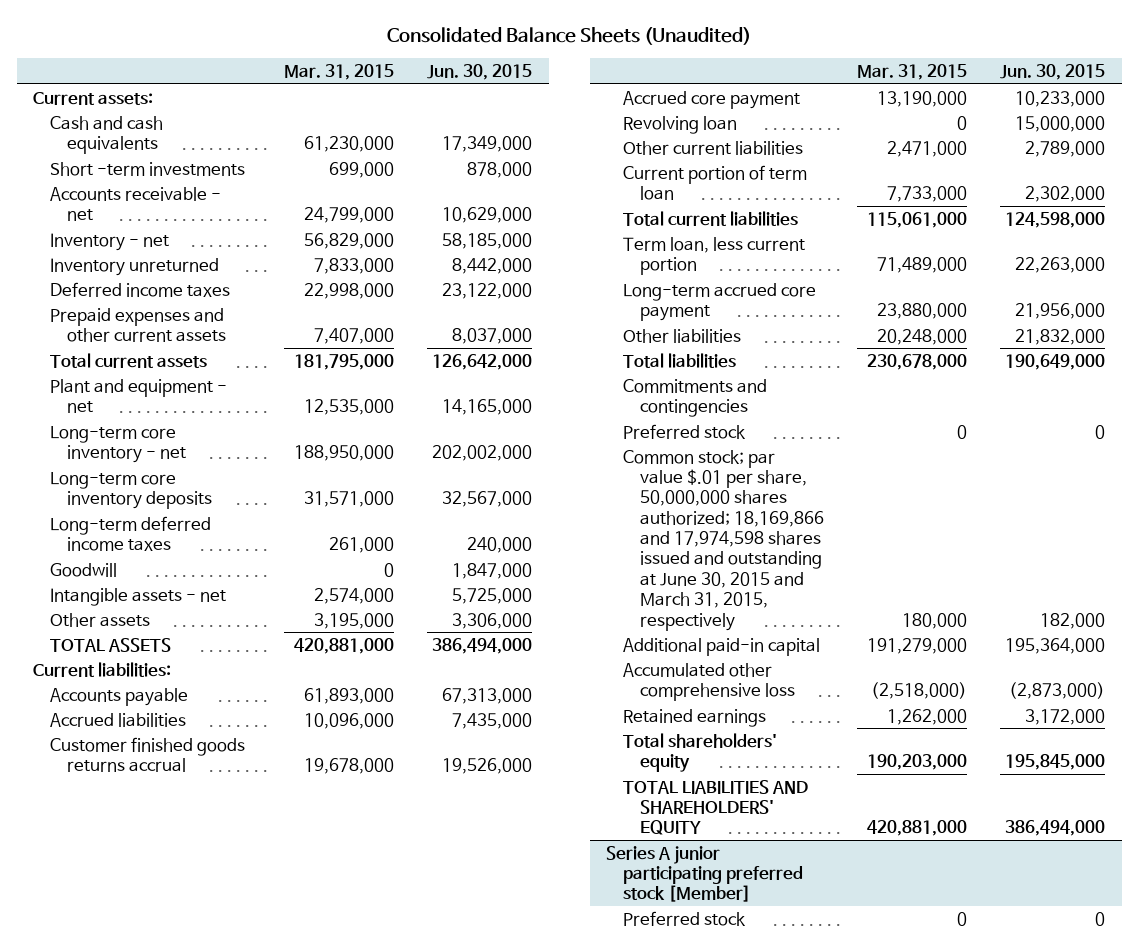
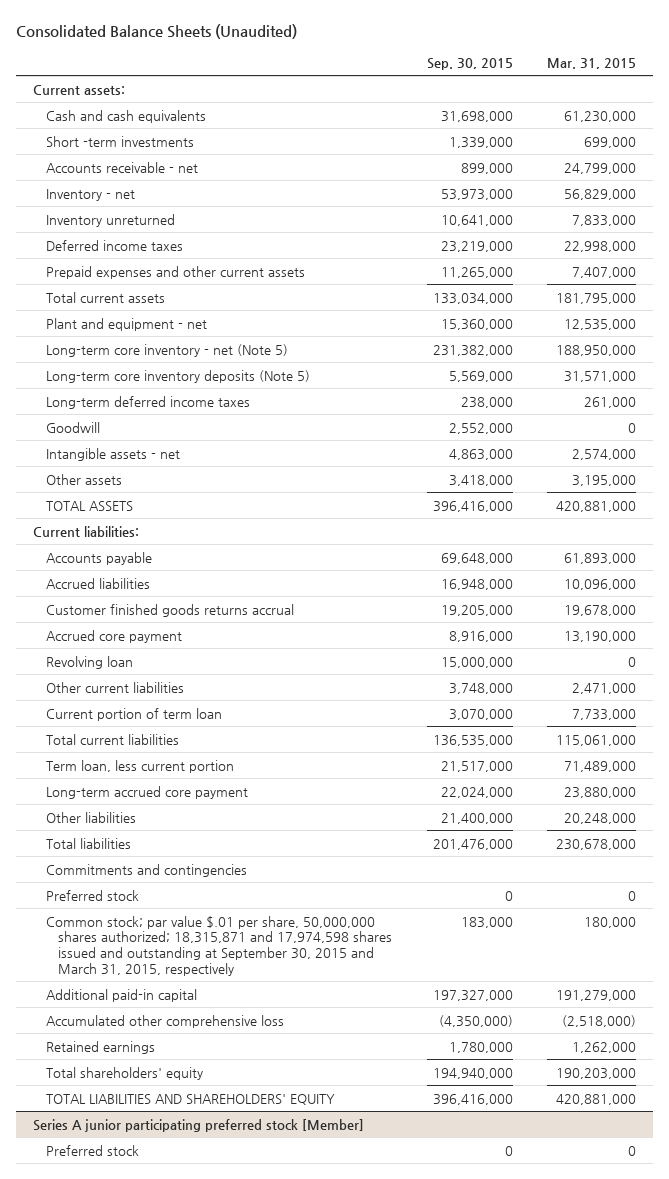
- | Mar. 31, 2015 | Jun. 30, 2015
+ | Sep. 30, 2015 | Mar. 31, 2015
- Long-term core inventory - net | 188,950,000 | 202,002,000
- Long-term core inventory deposits | 31,571,000 | 32,567,000
+ Long-term core inventory - net (Note 5) | 231,382,000 | 188,950,000
+ Long-term core inventory deposits (Note 5) | 5,569,000 | 31,571,000
- Common stock; par value $.01 per share, 50,000,000 shares authorized; 18,169,866 and 17,974,598 shares issued and outstanding at June 30, 2015 and March 31, 2015, respectively | 180,000 | 182,000
+ Common stock; par value $.01 per share, 50,000,000 shares authorized; 18,315,871 and 17,974,598 shares issued and outstanding at September 30, 2015 and March 31, 2015, respectively | 183,000 | 180,000

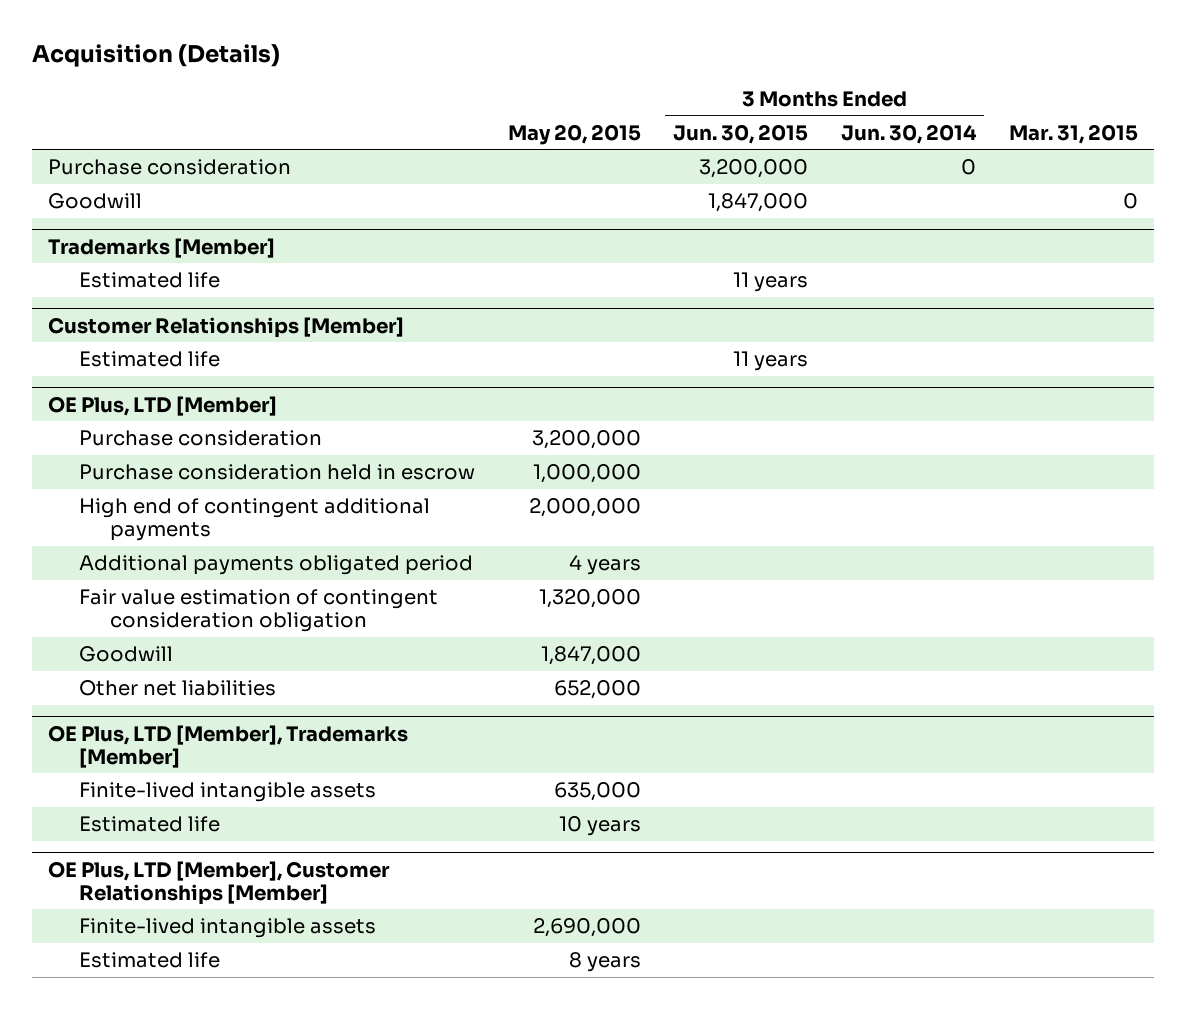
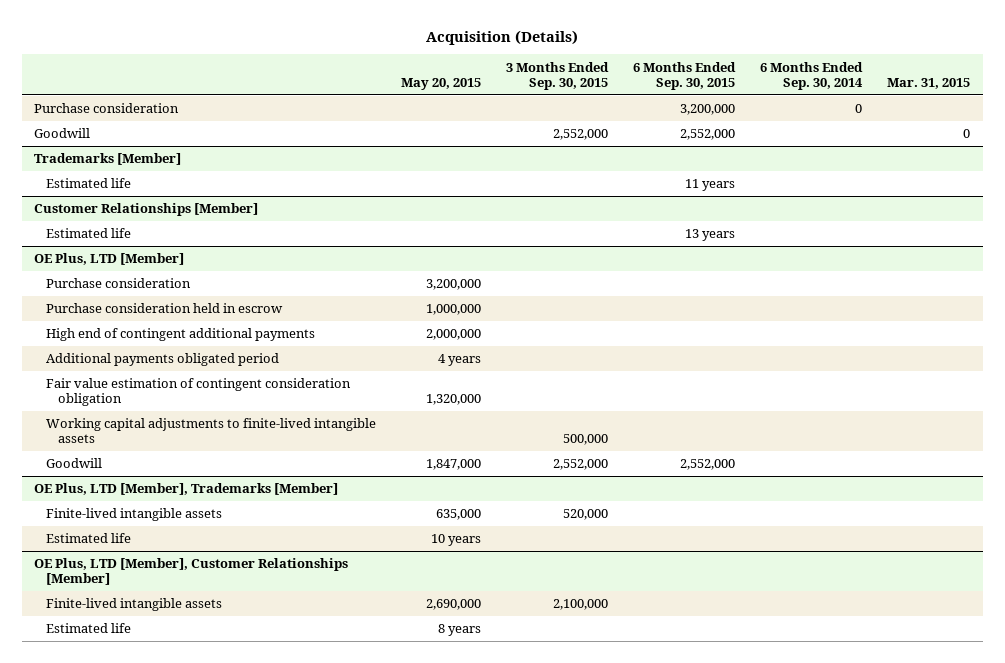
- | May 20, 2015 | 3 Months Ended Jun. 30, 2015 | 3 Months Ended Jun. 30, 2014 | Mar. 31, 2015
+ | May 20, 2015 | 3 Months Ended Sep. 30, 2015 | 6 Months Ended Sep. 30, 2015 | 6 Months Ended Sep. 30, 2014 | Mar. 31, 2015
@ OE Plus, LTD [Member]
+ Working capital adjustments to finite-lived intangible assets | | 500,000 | | |
- Other net liabilities | 652,000 | | |

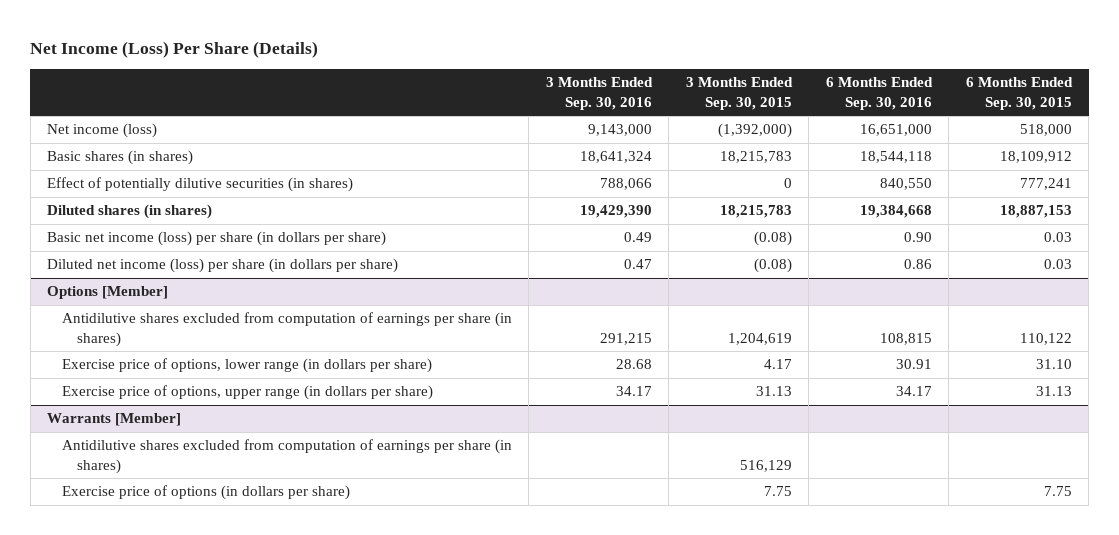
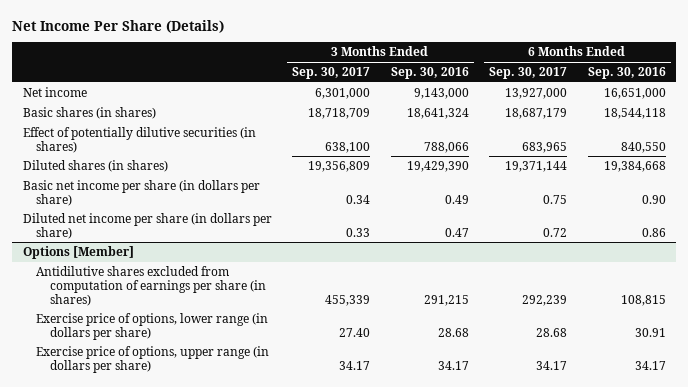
- Net Income (Loss) Per Share (Details)
+ Net Income Per Share (Details)
- | 3 Months Ended Sep. 30, 2016 | 3 Months Ended Sep. 30, 2015 | 6 Months Ended Sep. 30, 2016 | 6 Months Ended Sep. 30, 2015
+ | 3 Months Ended Sep. 30, 2017 | 3 Months Ended Sep. 30, 2016 | 6 Months Ended Sep. 30, 2017 | 6 Months Ended Sep. 30, 2016
- Net income (loss) | 9,143,000 | (1,392,000) | 16,651,000 | 518,000
+ Net income | 6,301,000 | 9,143,000 | 13,927,000 | 16,651,000
- Basic net income (loss) per share (in dollars per share) | 0.49 | (0.08) | 0.90 | 0.03
- Diluted net income (loss) per share (in dollars per share) | 0.47 | (0.08) | 0.86 | 0.03
+ Basic net income per share (in dollars per share) | 0.34 | 0.49 | 0.75 | 0.90
+ Diluted net income per share (in dollars per share) | 0.33 | 0.47 | 0.72 | 0.86
- Warrants [Member]
- Antidilutive shares excluded from computation of earnings per share (in shares) | | 516,129 | |
- Exercise price of options (in dollars per share) | | 7.75 | | 7.75

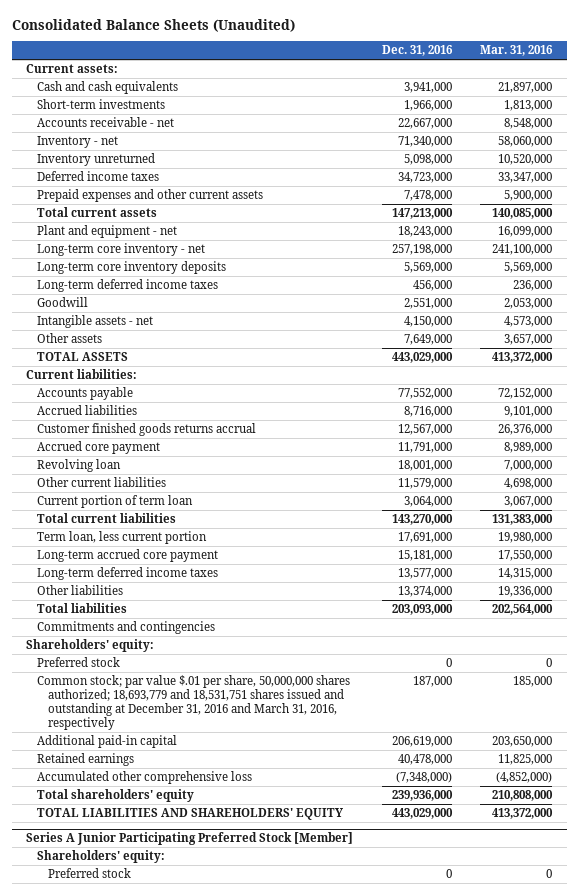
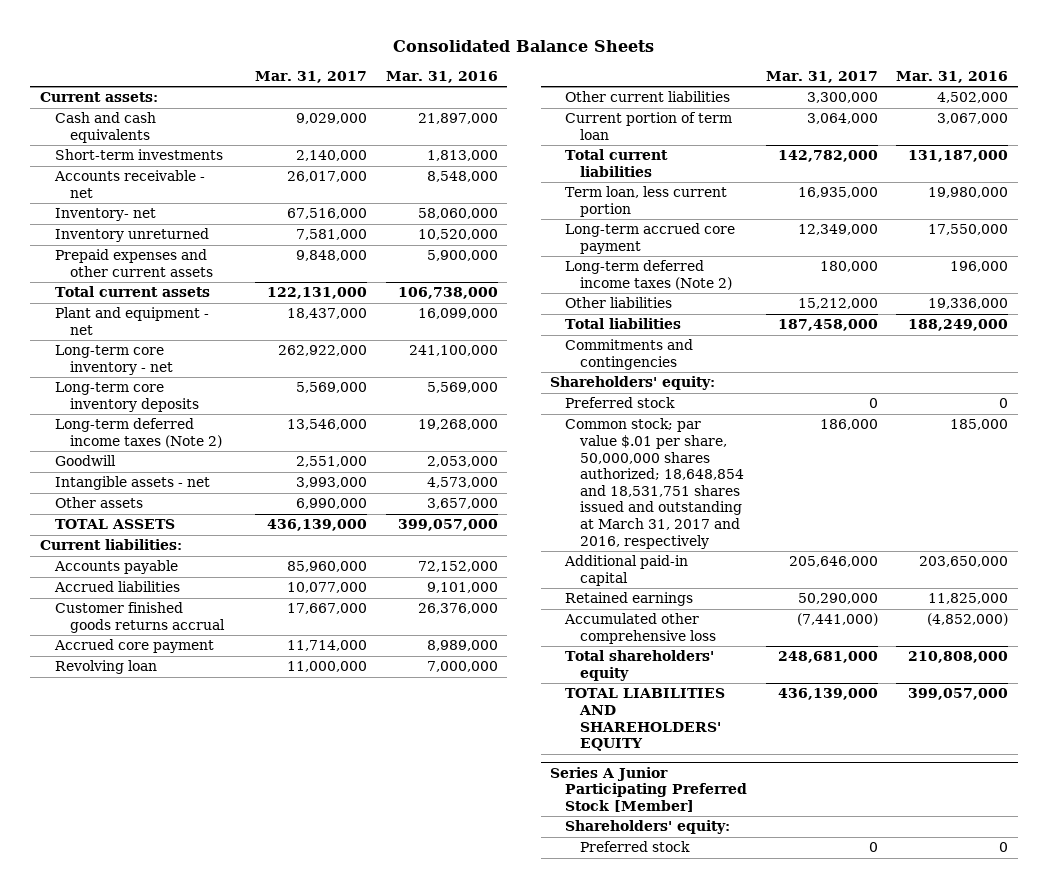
- Consolidated Balance Sheets (Unaudited)
+ Consolidated Balance Sheets
- | Dec. 31, 2016 | Mar. 31, 2016
+ | Mar. 31, 2017 | Mar. 31, 2016
- Inventory - net | 71,340,000 | 58,060,000
+ Inventory- net | 67,516,000 | 58,060,000
- Deferred income taxes | 34,723,000 | 33,347,000
- Total current assets | 147,213,000 | 140,085,000
+ Total current assets | 122,131,000 | 106,738,000
- Long-term deferred income taxes | 456,000 | 236,000
+ Long-term deferred income taxes (Note 2) | 13,546,000 | 19,268,000
- TOTAL ASSETS | 443,029,000 | 413,372,000
+ TOTAL ASSETS | 436,139,000 | 399,057,000
- Other current liabilities | 11,579,000 | 4,698,000
+ Other current liabilities | 3,300,000 | 4,502,000
- Total current liabilities | 143,270,000 | 131,383,000
+ Total current liabilities | 142,782,000 | 131,187,000
- Long-term deferred income taxes | 13,577,000 | 14,315,000
+ Long-term deferred income taxes (Note 2) | 180,000 | 196,000
- Total liabilities | 203,093,000 | 202,564,000
+ Total liabilities | 187,458,000 | 188,249,000
- Common stock; par value $.01 per share, 50,000,000 shares authorized; 18,693,779 and 18,531,751 shares issued and outstanding at December 31, 2016 and March 31, 2016, respectively | 187,000 | 185,000
+ Common stock; par value $.01 per share, 50,000,000 shares authorized; 18,648,854 and 18,531,751 shares issued and outstanding at March 31, 2017 and 2016, respectively | 186,000 | 185,000
- TOTAL LIABILITIES AND SHAREHOLDERS' EQUITY | 443,029,000 | 413,372,000
+ TOTAL LIABILITIES AND SHAREHOLDERS' EQUITY | 436,139,000 | 399,057,000

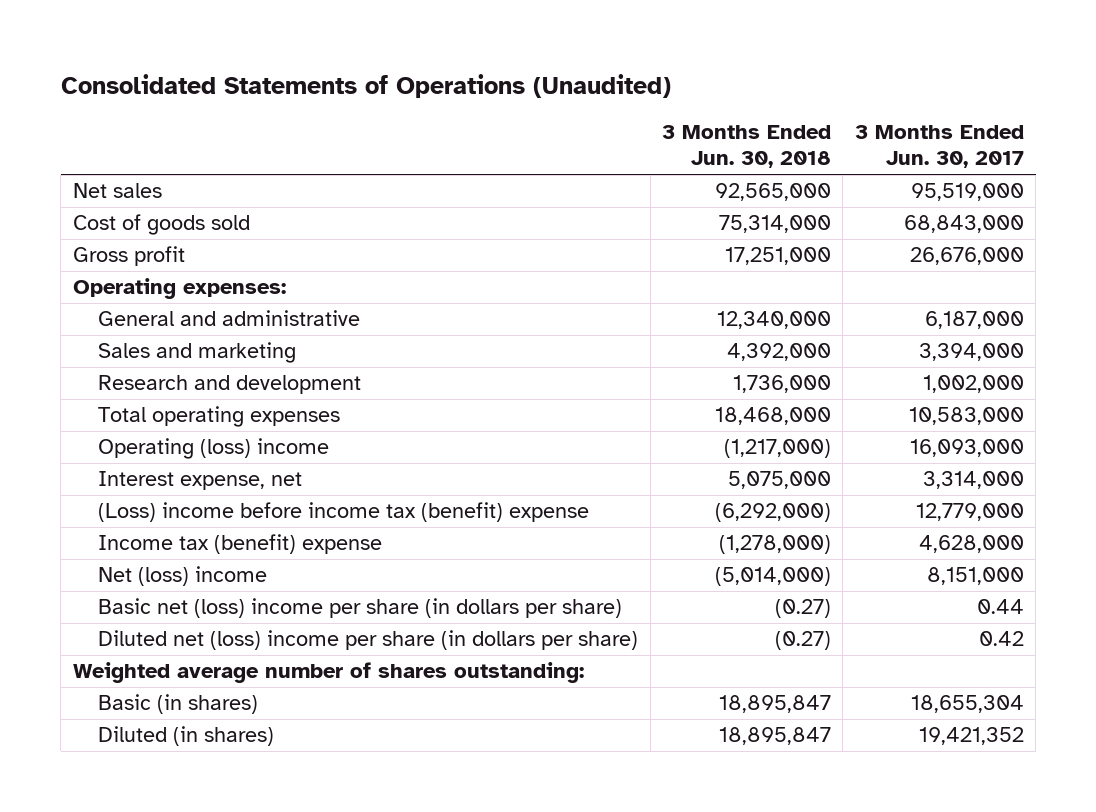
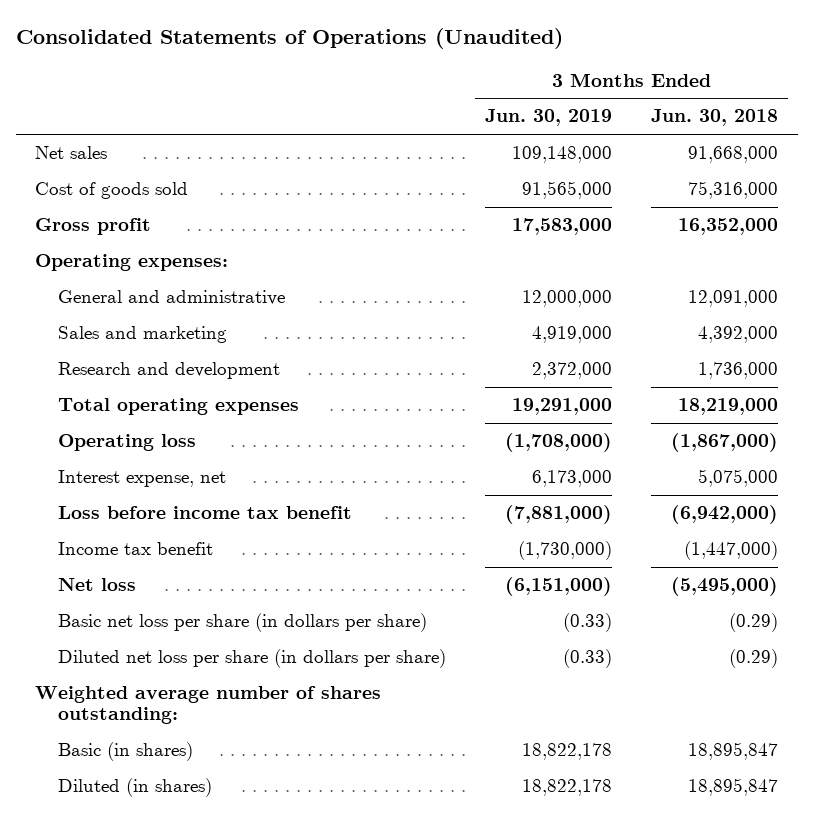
- | 3 Months Ended Jun. 30, 2018 | 3 Months Ended Jun. 30, 2017
+ | 3 Months Ended Jun. 30, 2019 | 3 Months Ended Jun. 30, 2018
- Net sales | 92,565,000 | 95,519,000
- Cost of goods sold | 75,314,000 | 68,843,000
- Gross profit | 17,251,000 | 26,676,000
+ Net sales | 109,148,000 | 91,668,000
+ Cost of goods sold | 91,565,000 | 75,316,000
+ Gross profit | 17,583,000 | 16,352,000
- General and administrative | 12,340,000 | 6,187,000
+ General and administrative | 12,000,000 | 12,091,000
- Total operating expenses | 18,468,000 | 10,583,000
- Operating (loss) income | (1,217,000) | 16,093,000
+ Total operating expenses | 19,291,000 | 18,219,000
+ Operating loss | (1,708,000) | (1,867,000)
- (Loss) income before income tax (benefit) expense | (6,292,000) | 12,779,000
- Income tax (benefit) expense | (1,278,000) | 4,628,000
- Net (loss) income | (5,014,000) | 8,151,000
- Basic net (loss) income per share (in dollars per share) | (0.27) | 0.44
- Diluted net (loss) income per share (in dollars per share) | (0.27) | 0.42
+ Loss before income tax benefit | (7,881,000) | (6,942,000)
+ Income tax benefit | (1,730,000) | (1,447,000)
+ Net loss | (6,151,000) | (5,495,000)
+ Basic net loss per share (in dollars per share) | (0.33) | (0.29)
+ Diluted net loss per share (in dollars per share) | (0.33) | (0.29)

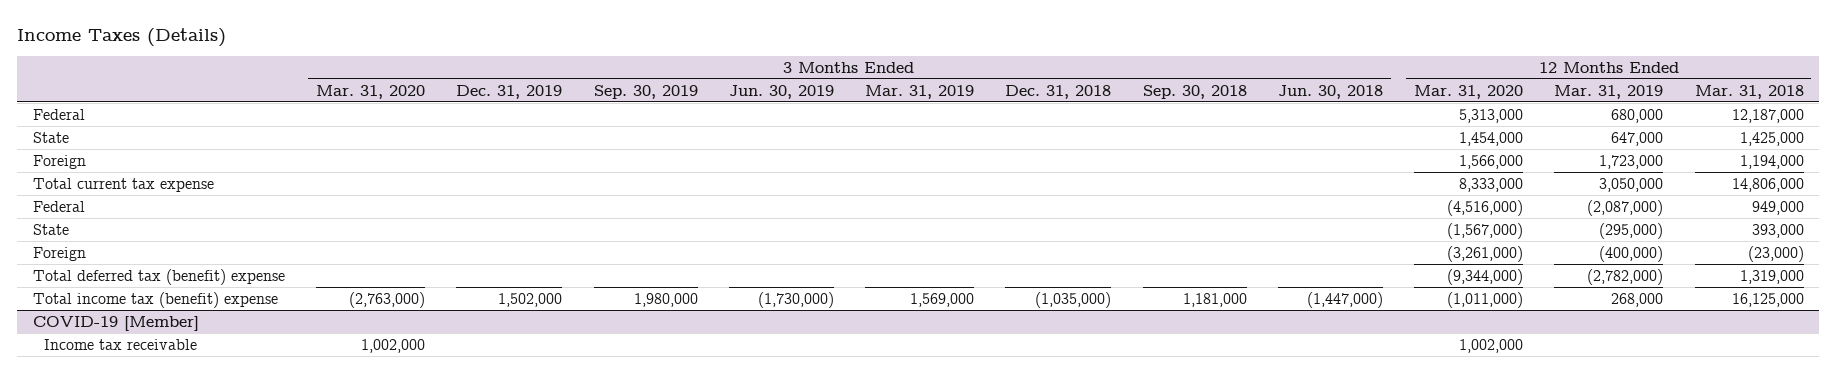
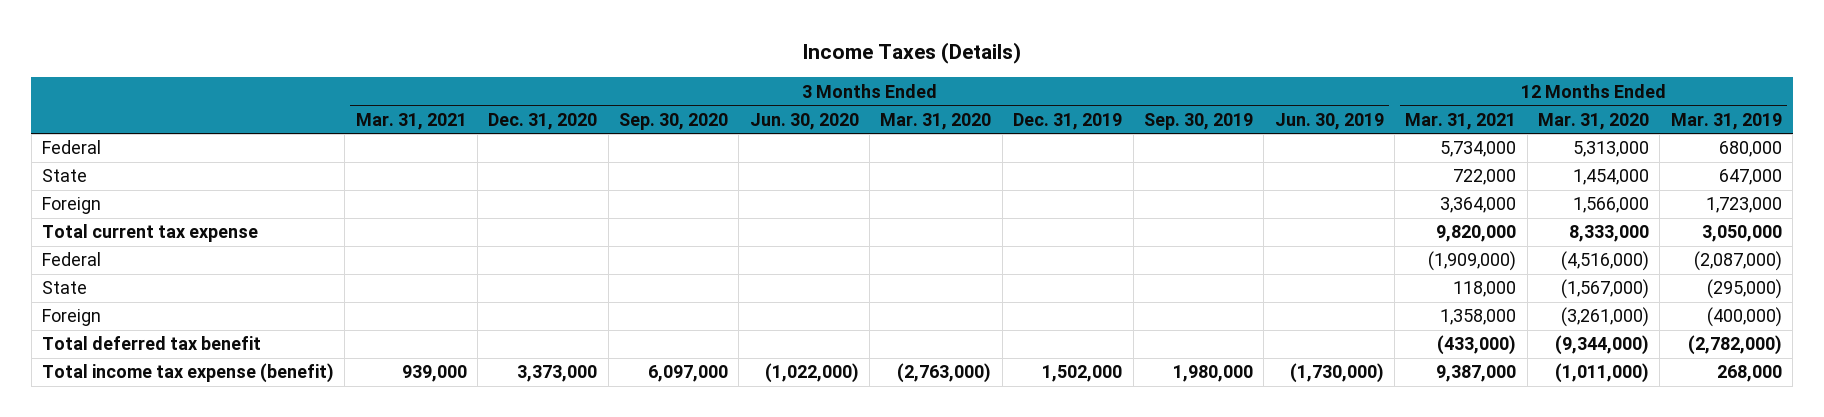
- | 3 Months Ended Mar. 31, 2020 | 3 Months Ended Dec. 31, 2019 | 3 Months Ended Sep. 30, 2019 | 3 Months Ended Jun. 30, 2019 | 3 Months Ended Mar. 31, 2019 | 3 Months Ended Dec. 31, 2018 | 3 Months Ended Sep. 30, 2018 | 3 Months Ended Jun. 30, 2018 | 12 Months Ended Mar. 31, 2020 | 12 Months Ended Mar. 31, 2019 | 12 Months Ended Mar. 31, 2018
+ | 3 Months Ended Mar. 31, 2021 | 3 Months Ended Dec. 31, 2020 | 3 Months Ended Sep. 30, 2020 | 3 Months Ended Jun. 30, 2020 | 3 Months Ended Mar. 31, 2020 | 3 Months Ended Dec. 31, 2019 | 3 Months Ended Sep. 30, 2019 | 3 Months Ended Jun. 30, 2019 | 12 Months Ended Mar. 31, 2021 | 12 Months Ended Mar. 31, 2020 | 12 Months Ended Mar. 31, 2019
- Total deferred tax (benefit) expense | | | | | | | | | (9,344,000) | (2,782,000) | 1,319,000
- Total income tax (benefit) expense | (2,763,000) | 1,502,000 | 1,980,000 | (1,730,000) | 1,569,000 | (1,035,000) | 1,181,000 | (1,447,000) | (1,011,000) | 268,000 | 16,125,000
- COVID-19 [Member]
- Income tax receivable | 1,002,000 | | | | | | | | 1,002,000 | |
+ Total deferred tax benefit | | | | | | | | | (433,000) | (9,344,000) | (2,782,000)
+ Total income tax expense (benefit) | 939,000 | 3,373,000 | 6,097,000 | (1,022,000) | (2,763,000) | 1,502,000 | 1,980,000 | (1,730,000) | 9,387,000 | (1,011,000) | 268,000

